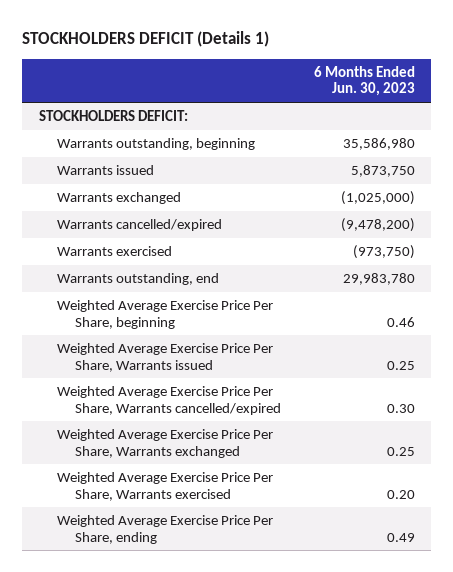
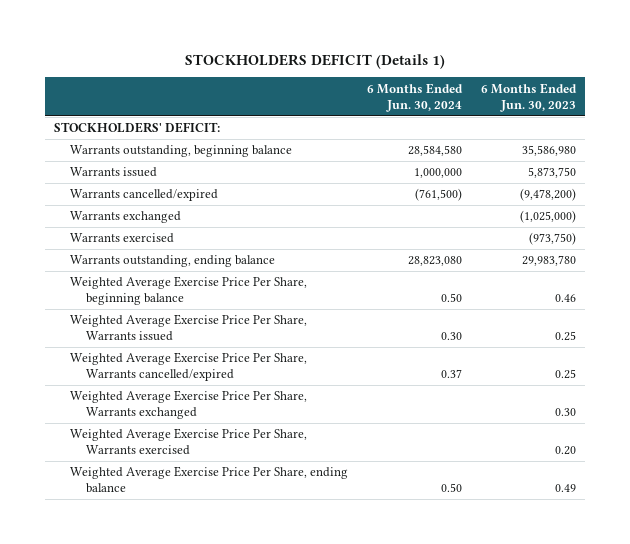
- | 6 Months Ended Jun. 30, 2023
+ | 6 Months Ended Jun. 30, 2024 | 6 Months Ended Jun. 30, 2023
- STOCKHOLDERS DEFICIT:
- Warrants outstanding, beginning | 35,586,980
+ STOCKHOLDERS' DEFICIT:
+ Warrants outstanding, beginning balance | 28,584,580 | 35,586,980
moved down: Warrants exchanged | | (1,025,000)
- Warrants outstanding, end | 29,983,780
- Weighted Average Exercise Price Per Share, beginning | 0.46
+ Warrants outstanding, ending balance | 28,823,080 | 29,983,780
+ Weighted Average Exercise Price Per Share, beginning balance | 0.50 | 0.46
- Weighted Average Exercise Price Per Share, Warrants cancelled/expired | 0.30
- Weighted Average Exercise Price Per Share, Warrants exchanged | 0.25
+ Weighted Average Exercise Price Per Share, Warrants cancelled/expired | 0.37 | 0.25
+ Weighted Average Exercise Price Per Share, Warrants exchanged | | 0.30
- Weighted Average Exercise Price Per Share, ending | 0.49
+ Weighted Average Exercise Price Per Share, ending balance | 0.50 | 0.49

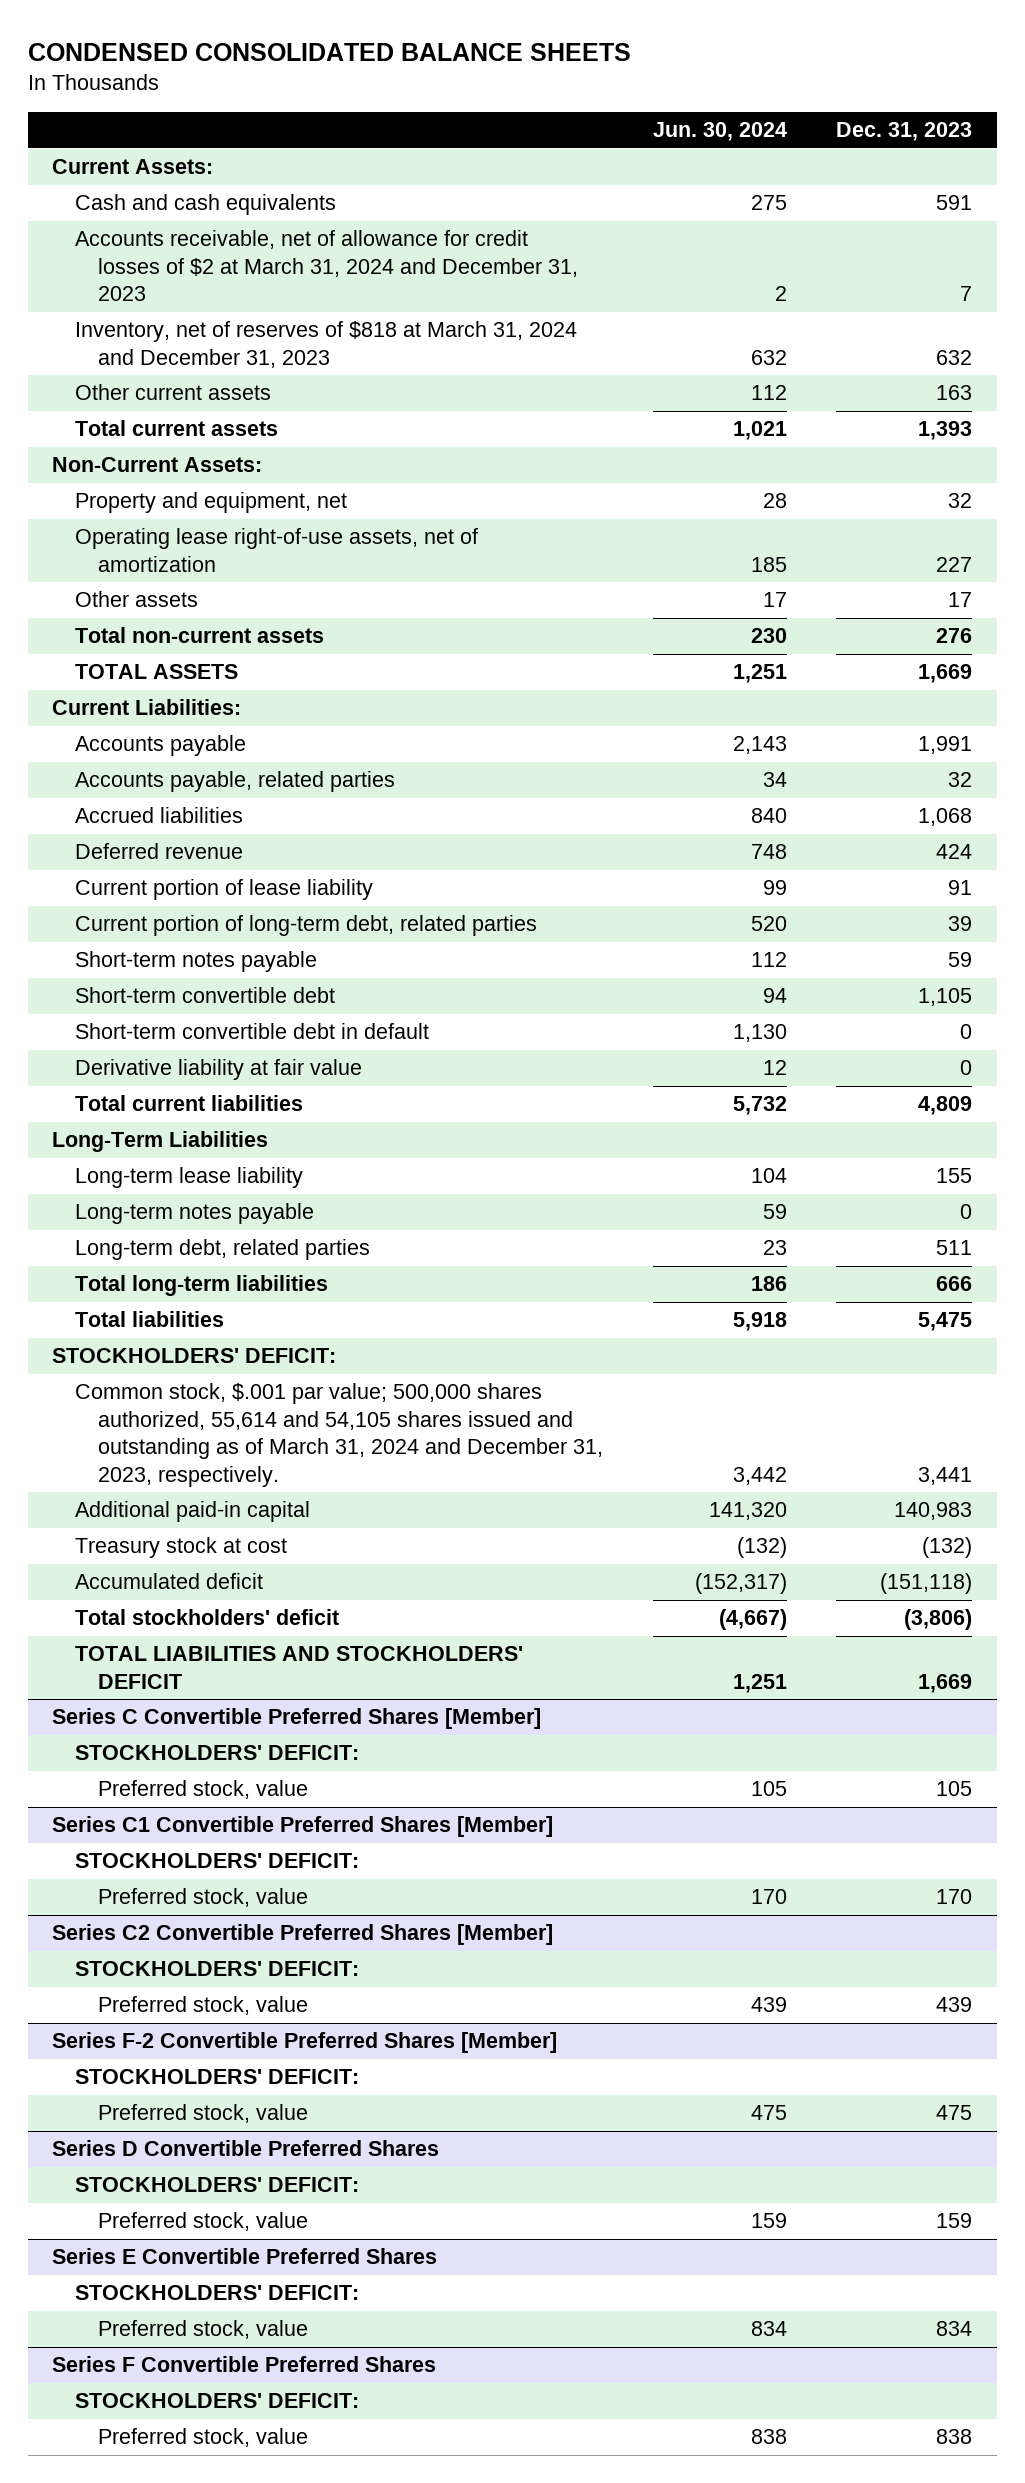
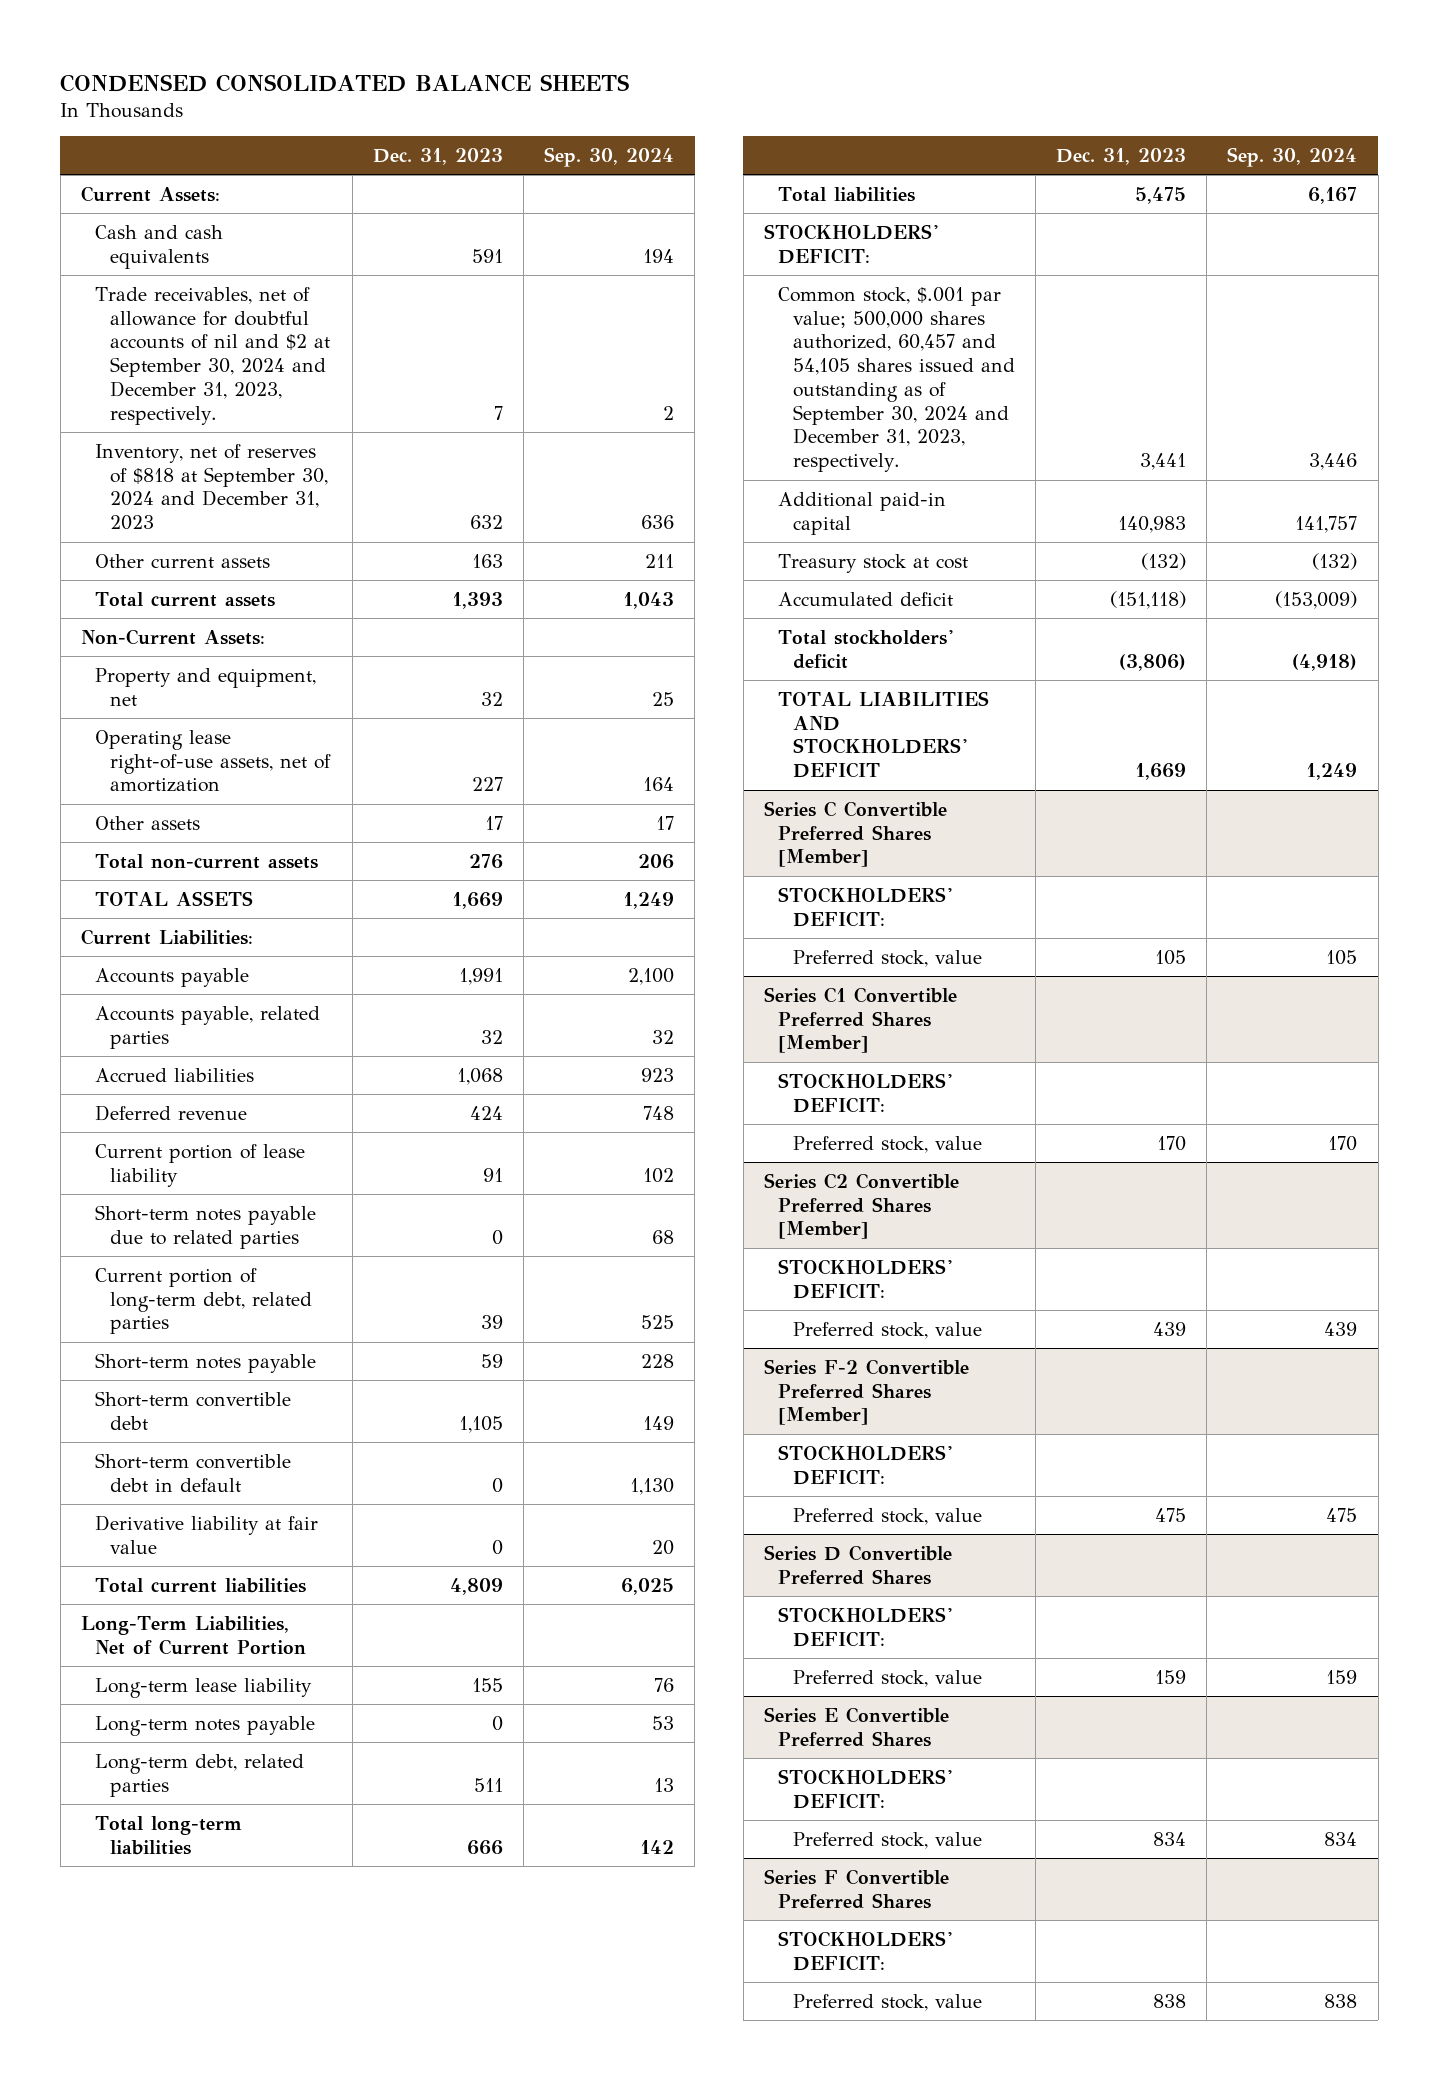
- | Jun. 30, 2024 | Dec. 31, 2023
+ | Dec. 31, 2023 | Sep. 30, 2024
- Accounts receivable, net of allowance for credit losses of $2 at March 31, 2024 and December 31, 2023 | 2 | 7
- Inventory, net of reserves of $818 at March 31, 2024 and December 31, 2023 | 632 | 632
+ Trade receivables, net of allowance for doubtful accounts of nil and $2 at September 30, 2024 and December 31, 2023, respectively. | 7 | 2
+ Inventory, net of reserves of $818 at September 30, 2024 and December 31, 2023 | 632 | 636
+ Short-term notes payable due to related parties | 0 | 68
- Long-Term Liabilities
+ Long-Term Liabilities, Net of Current Portion
- Common stock, $.001 par value; 500,000 shares authorized, 55,614 and 54,105 shares issued and outstanding as of March 31, 2024 and December 31, 2023, respectively. | 3,442 | 3,441
+ Common stock, $.001 par value; 500,000 shares authorized, 60,457 and 54,105 shares issued and outstanding as of September 30, 2024 and December 31, 2023, respectively. | 3,441 | 3,446

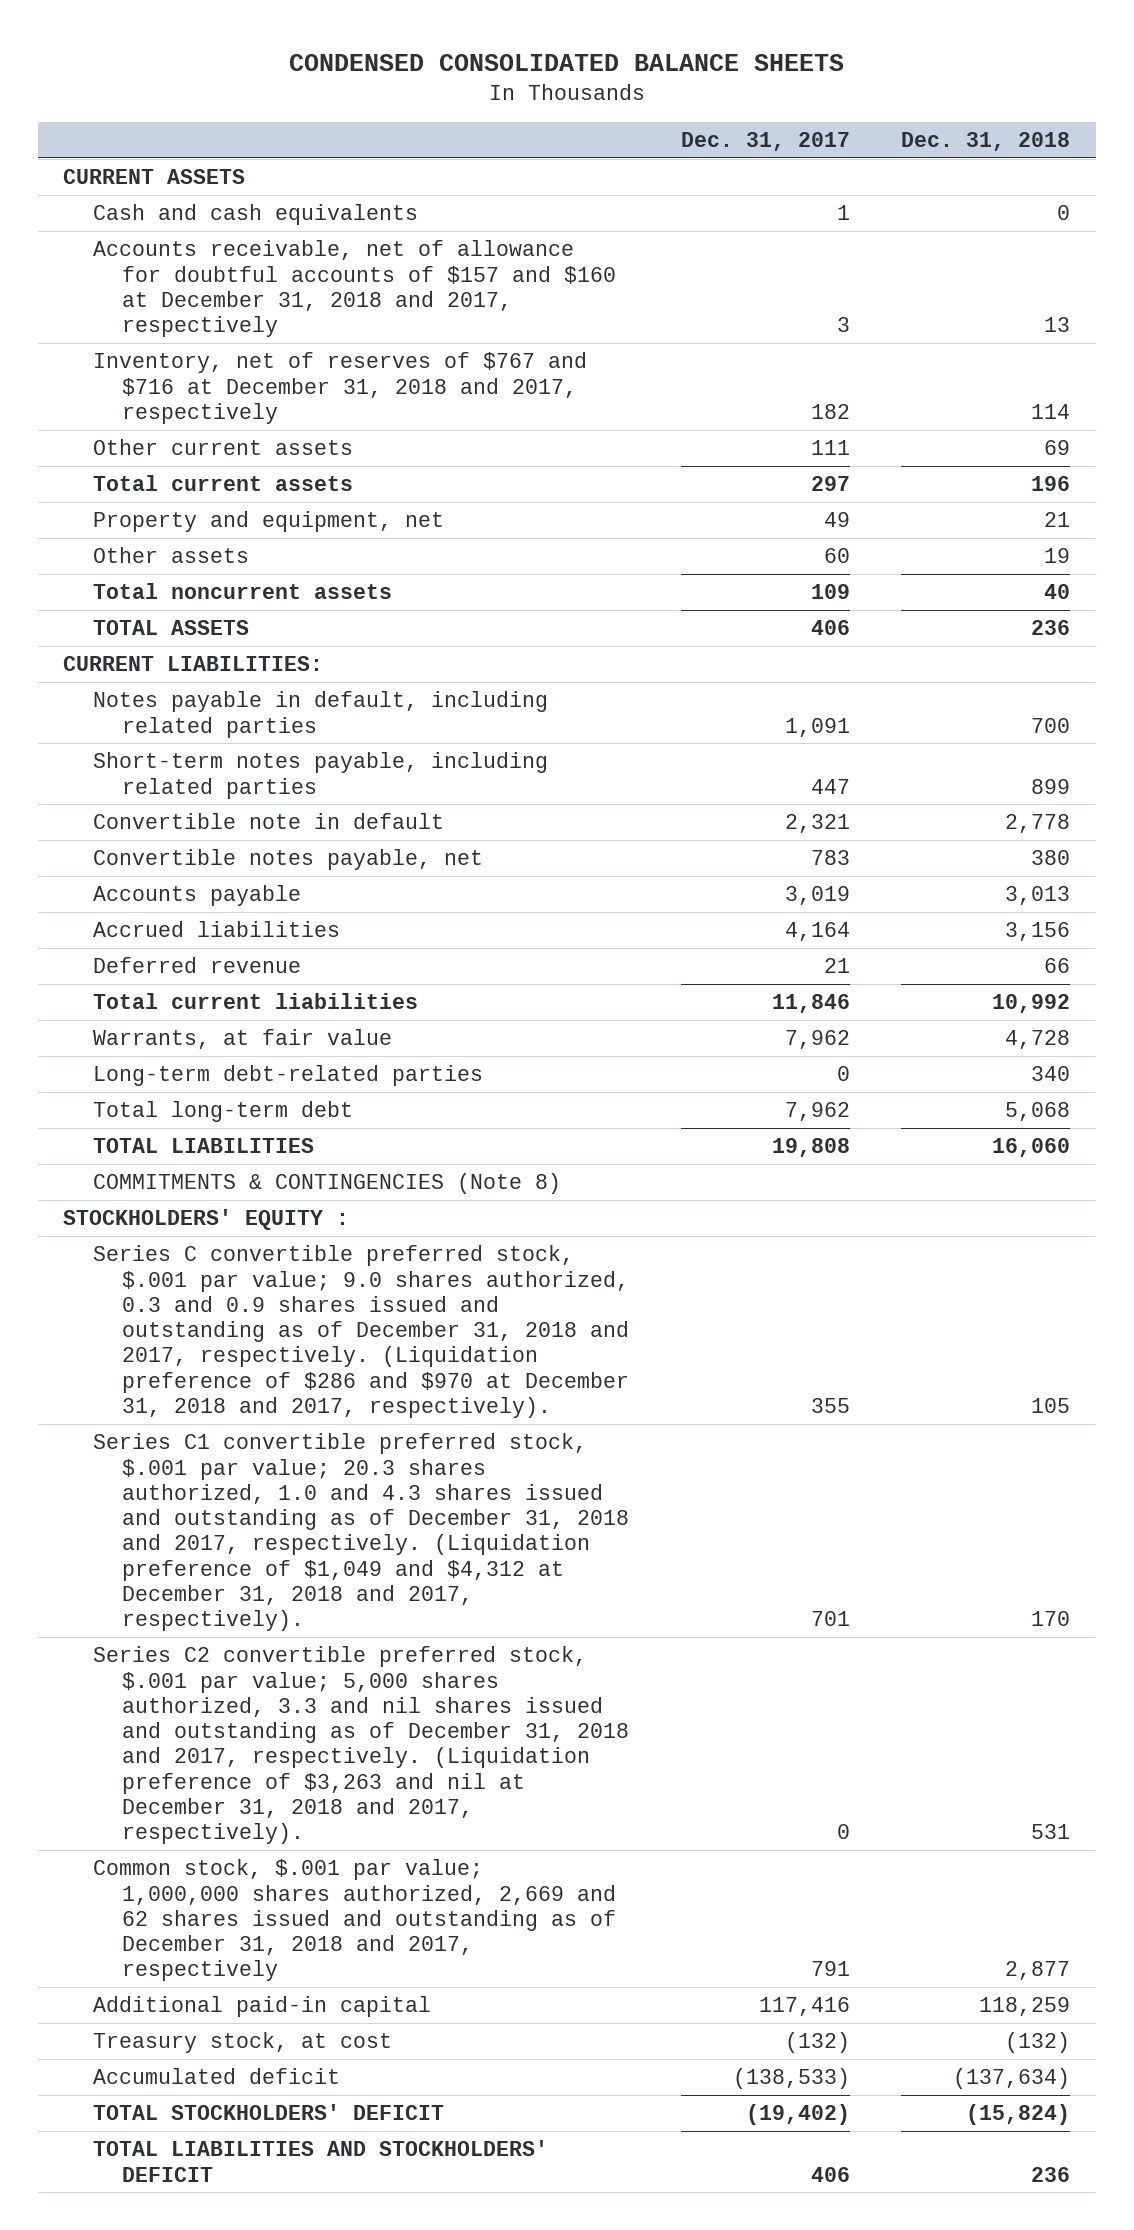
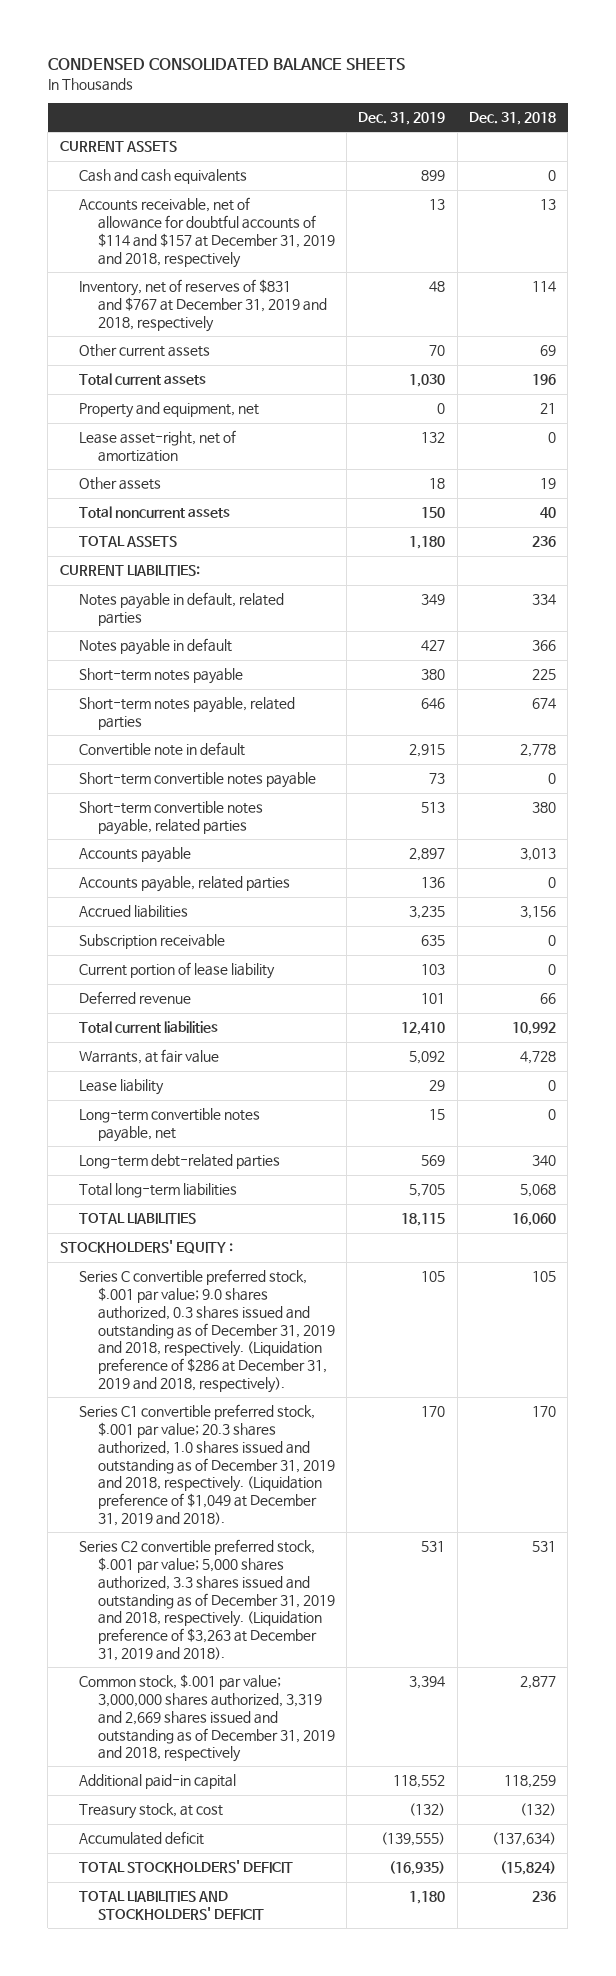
- | Dec. 31, 2017 | Dec. 31, 2018
+ | Dec. 31, 2019 | Dec. 31, 2018
- Accounts receivable, net of allowance for doubtful accounts of $157 and $160 at December 31, 2018 and 2017, respectively | 3 | 13
- Inventory, net of reserves of $767 and $716 at December 31, 2018 and 2017, respectively | 182 | 114
+ Accounts receivable, net of allowance for doubtful accounts of $114 and $157 at December 31, 2019 and 2018, respectively | 13 | 13
+ Inventory, net of reserves of $831 and $767 at December 31, 2019 and 2018, respectively | 48 | 114
+ Lease asset-right, net of amortization | 132 | 0
- Notes payable in default, including related parties | 1,091 | 700
- Short-term notes payable, including related parties | 447 | 899
+ Notes payable in default, related parties | 349 | 334
+ Notes payable in default | 427 | 366
+ Short-term notes payable | 380 | 225
+ Short-term notes payable, related parties | 646 | 674
- Convertible notes payable, net | 783 | 380
+ Short-term convertible notes payable | 73 | 0
+ Short-term convertible notes payable, related parties | 513 | 380
+ Accounts payable, related parties | 136 | 0
+ Subscription receivable | 635 | 0
+ Current portion of lease liability | 103 | 0
+ Lease liability | 29 | 0
+ Long-term convertible notes payable, net | 15 | 0
- Total long-term debt | 7,962 | 5,068
+ Total long-term liabilities | 5,705 | 5,068
- COMMITMENTS & CONTINGENCIES (Note 8)
- Series C convertible preferred stock, $.001 par value; 9.0 shares authorized, 0.3 and 0.9 shares issued and outstanding as of December 31, 2018 and 2017, respectively. (Liquidation preference of $286 and $970 at December 31, 2018 and 2017, respectively). | 355 | 105
- Series C1 convertible preferred stock, $.001 par value; 20.3 shares authorized, 1.0 and 4.3 shares issued and outstanding as of December 31, 2018 and 2017, respectively. (Liquidation preference of $1,049 and $4,312 at December 31, 2018 and 2017, respectively). | 701 | 170
- Series C2 convertible preferred stock, $.001 par value; 5,000 shares authorized, 3.3 and nil shares issued and outstanding as of December 31, 2018 and 2017, respectively. (Liquidation preference of $3,263 and nil at December 31, 2018 and 2017, respectively). | 0 | 531
- Common stock, $.001 par value; 1,000,000 shares authorized, 2,669 and 62 shares issued and outstanding as of December 31, 2018 and 2017, respectively | 791 | 2,877
+ Series C convertible preferred stock, $.001 par value; 9.0 shares authorized, 0.3 shares issued and outstanding as of December 31, 2019 and 2018, respectively. (Liquidation preference of $286 at December 31, 2019 and 2018, respectively). | 105 | 105
+ Series C1 convertible preferred stock, $.001 par value; 20.3 shares authorized, 1.0 shares issued and outstanding as of December 31, 2019 and 2018, respectively. (Liquidation preference of $1,049 at December 31, 2019 and 2018). | 170 | 170
+ Series C2 convertible preferred stock, $.001 par value; 5,000 shares authorized, 3.3 shares issued and outstanding as of December 31, 2019 and 2018, respectively. (Liquidation preference of $3,263 at December 31, 2019 and 2018). | 531 | 531
+ Common stock, $.001 par value; 3,000,000 shares authorized, 3,319 and 2,669 shares issued and outstanding as of December 31, 2019 and 2018, respectively | 3,394 | 2,877

